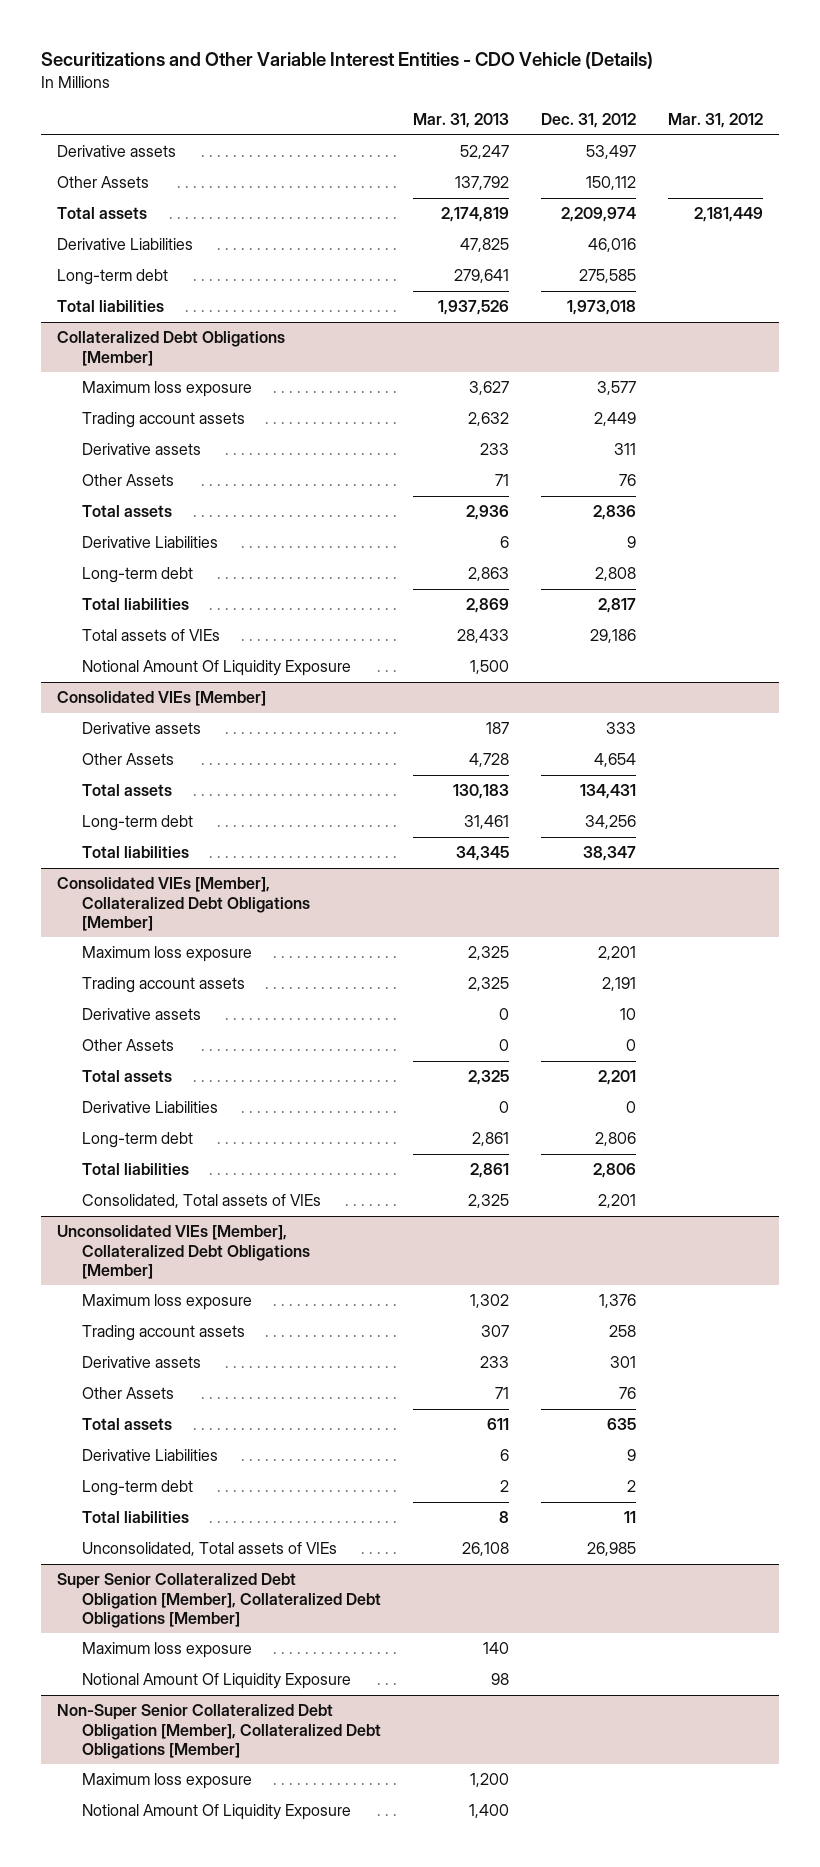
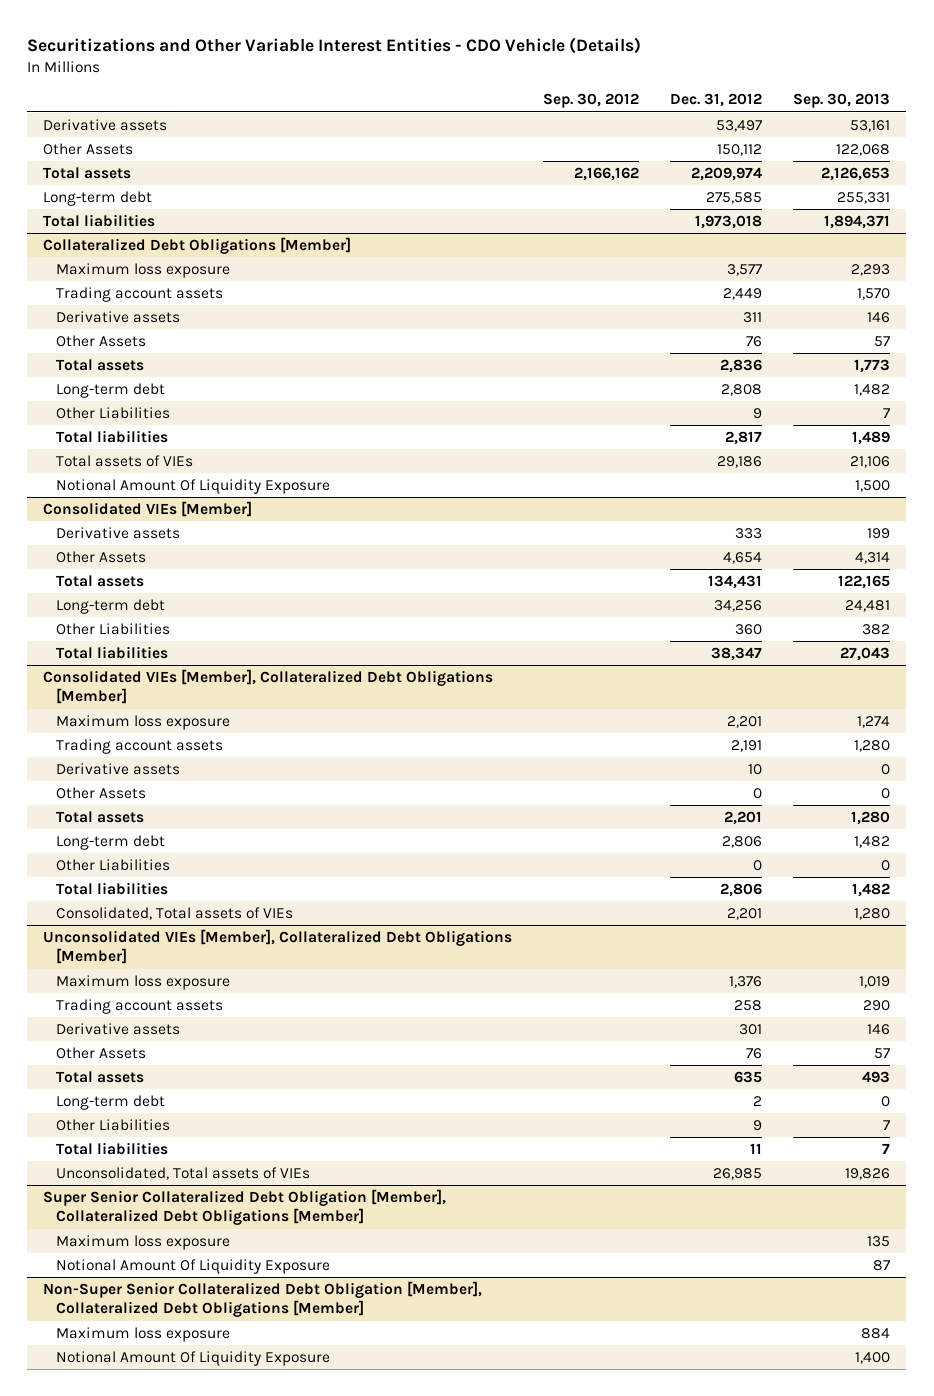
- | Mar. 31, 2013 | Dec. 31, 2012 | Mar. 31, 2012
+ | Sep. 30, 2012 | Dec. 31, 2012 | Sep. 30, 2013
- Derivative Liabilities | 47,825 | 46,016 |
@ Collateralized Debt Obligations [Member]
- Derivative Liabilities | 6 | 9 |
+ Other Liabilities | | 9 | 7
@ Consolidated VIEs [Member]
+ Other Liabilities | | 360 | 382
@ Consolidated VIEs [Member], Collateralized Debt Obligations [Member]
- Derivative Liabilities | 0 | 0 |
+ Other Liabilities | | 0 | 0
@ Unconsolidated VIEs [Member], Collateralized Debt Obligations [Member]
- Derivative Liabilities | 6 | 9 |
+ Other Liabilities | | 9 | 7

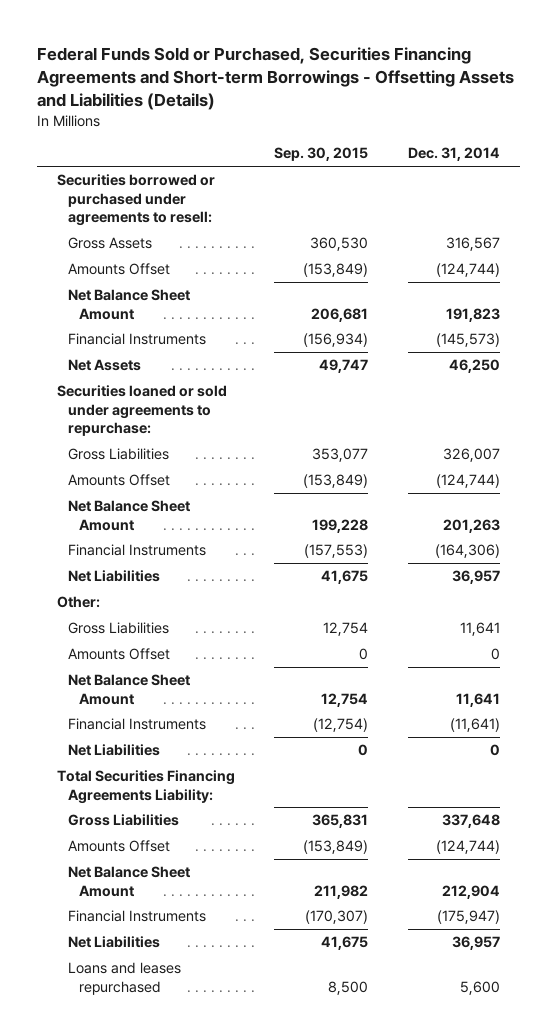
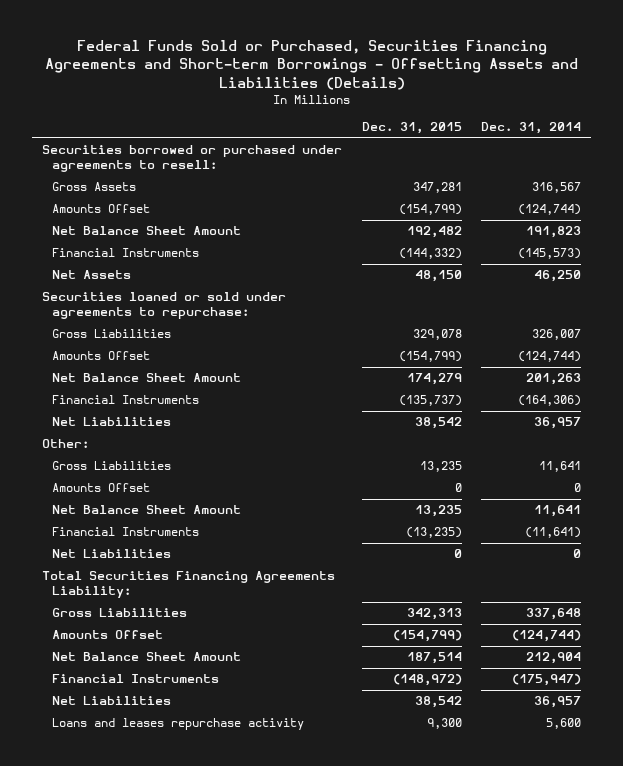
- | Sep. 30, 2015 | Dec. 31, 2014
+ | Dec. 31, 2015 | Dec. 31, 2014
- Loans and leases repurchased | 8,500 | 5,600
+ Loans and leases repurchase activity | 9,300 | 5,600

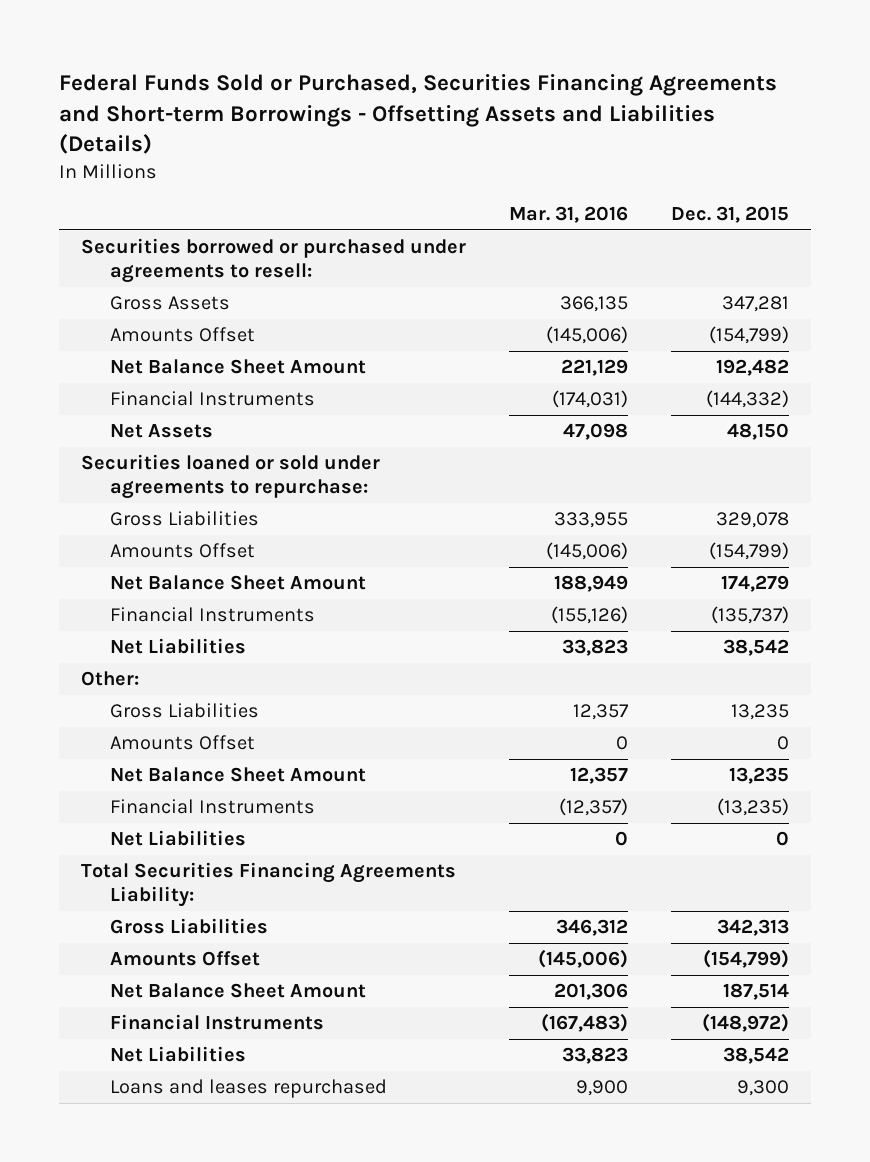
- | Dec. 31, 2015 | Dec. 31, 2014
+ | Mar. 31, 2016 | Dec. 31, 2015
- Loans and leases repurchase activity | 9,300 | 5,600
+ Loans and leases repurchased | 9,900 | 9,300

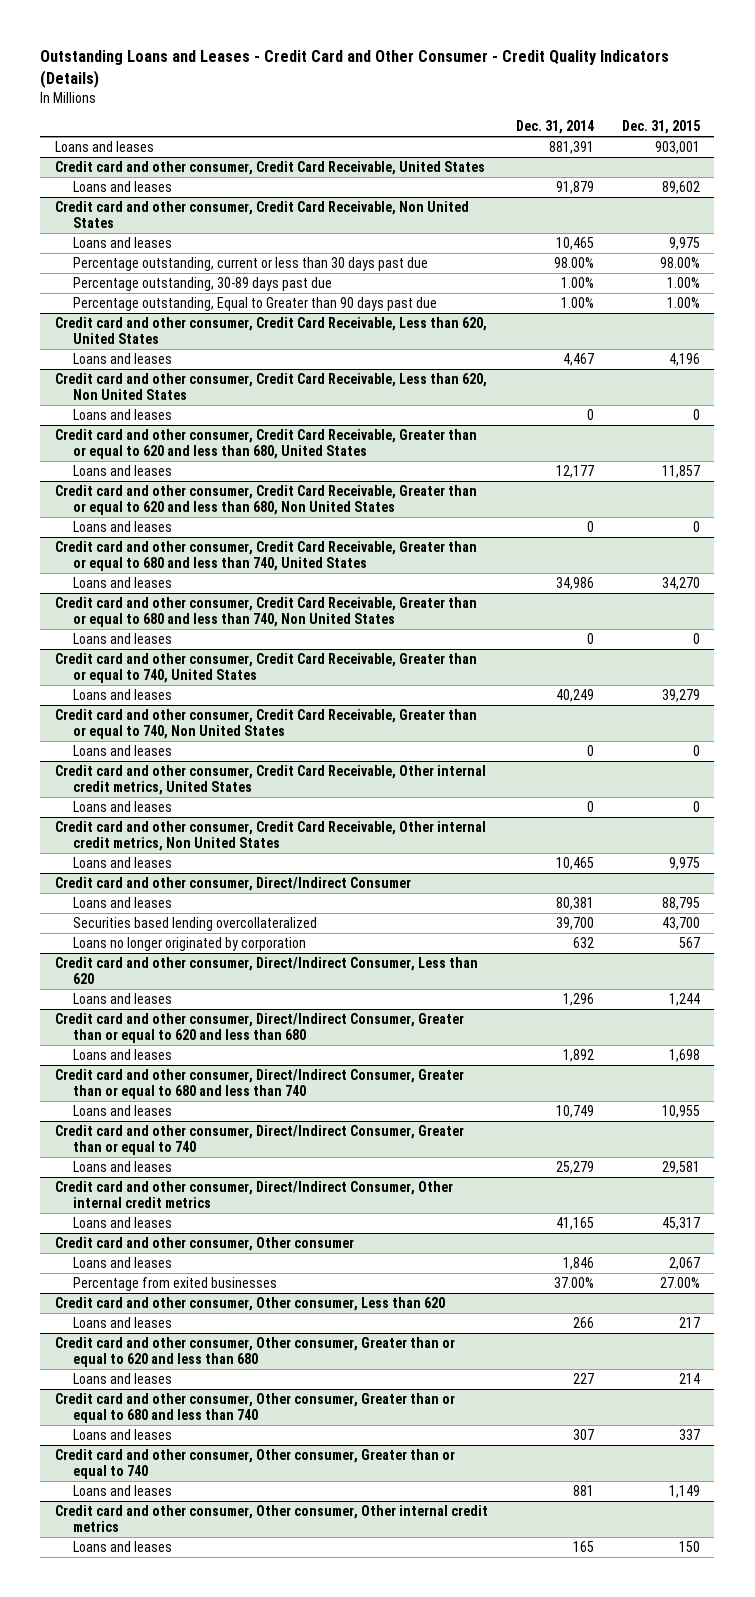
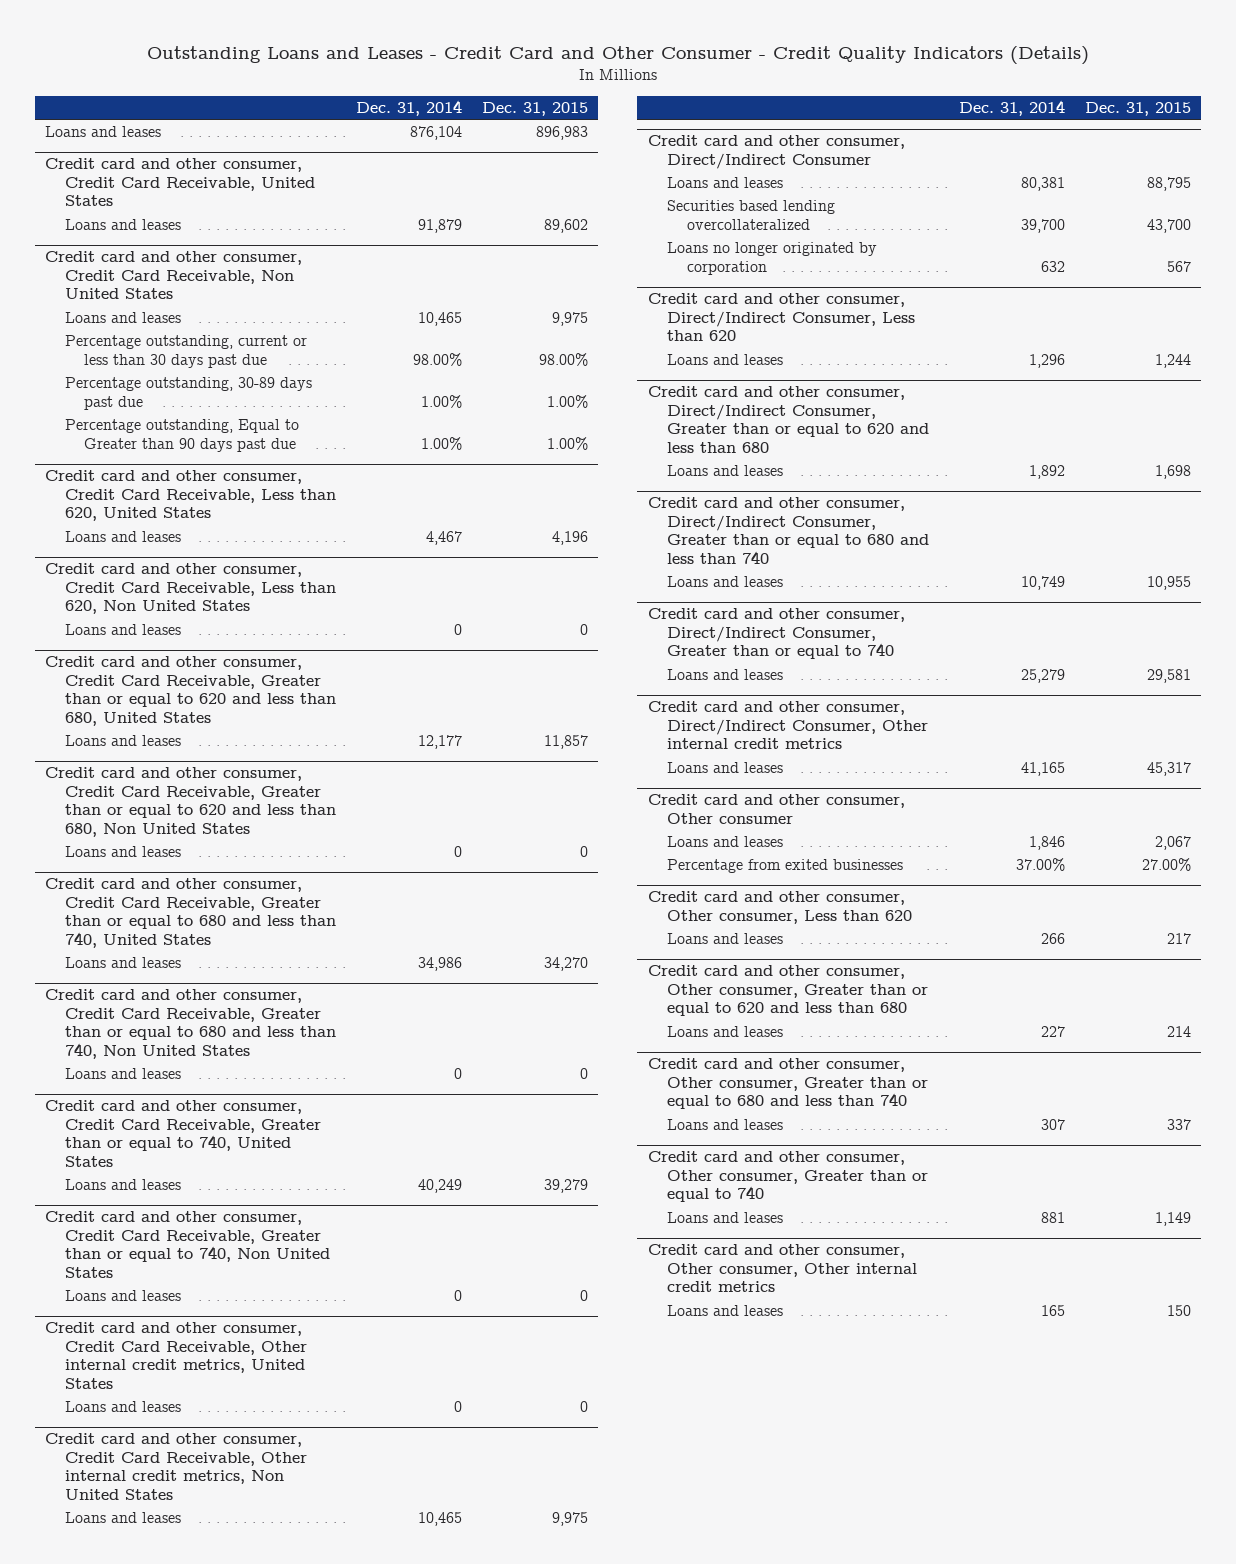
- Loans and leases | 881,391 | 903,001
+ Loans and leases | 876,104 | 896,983

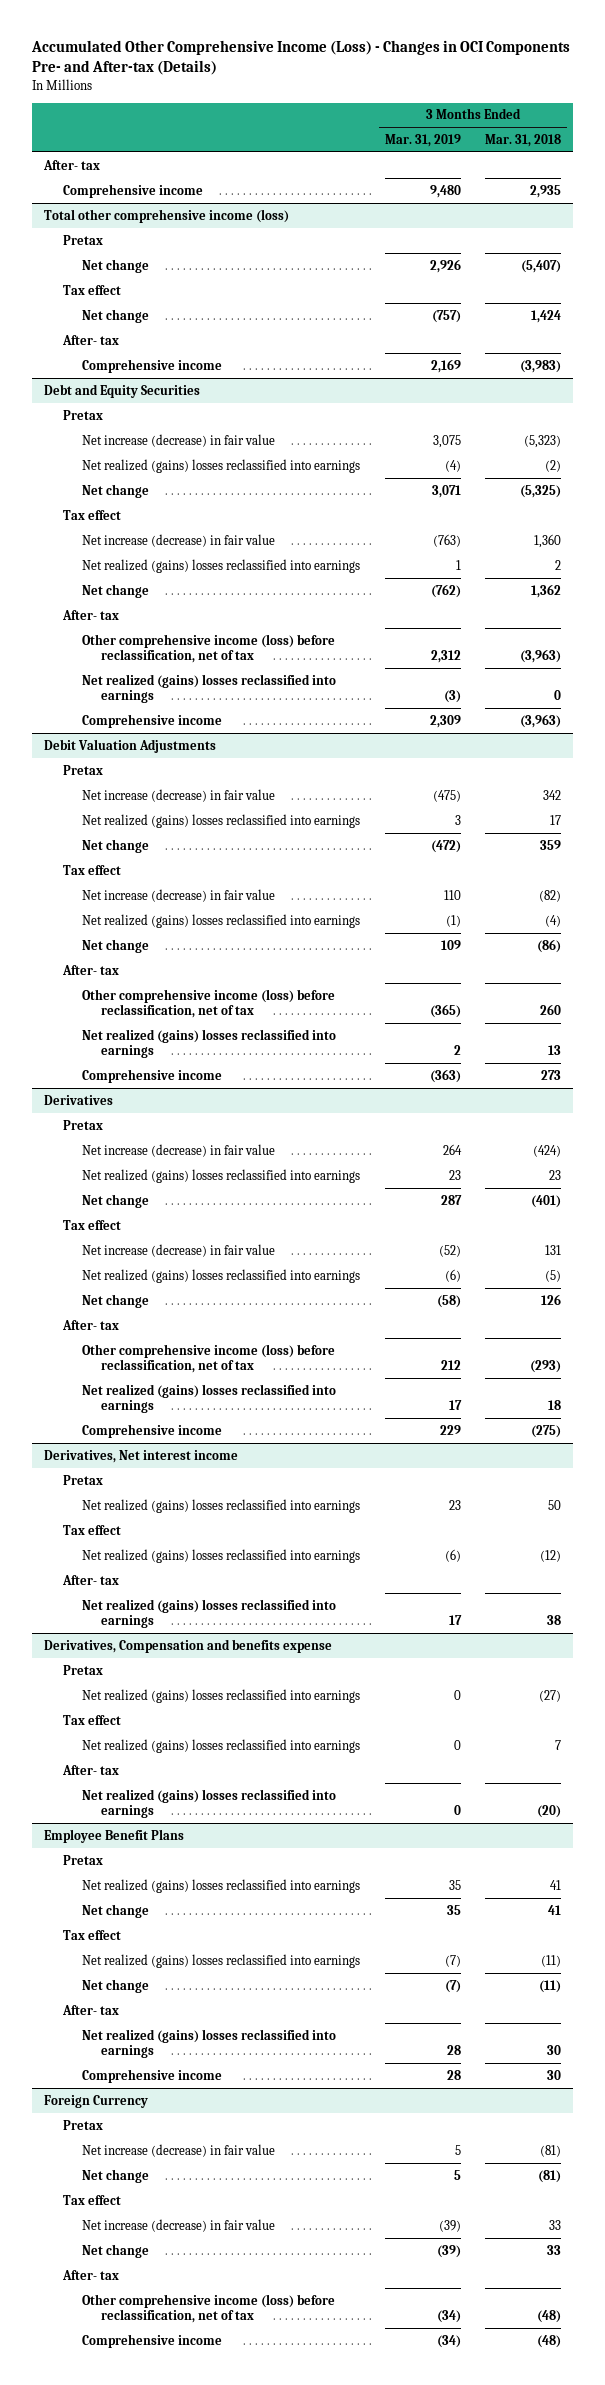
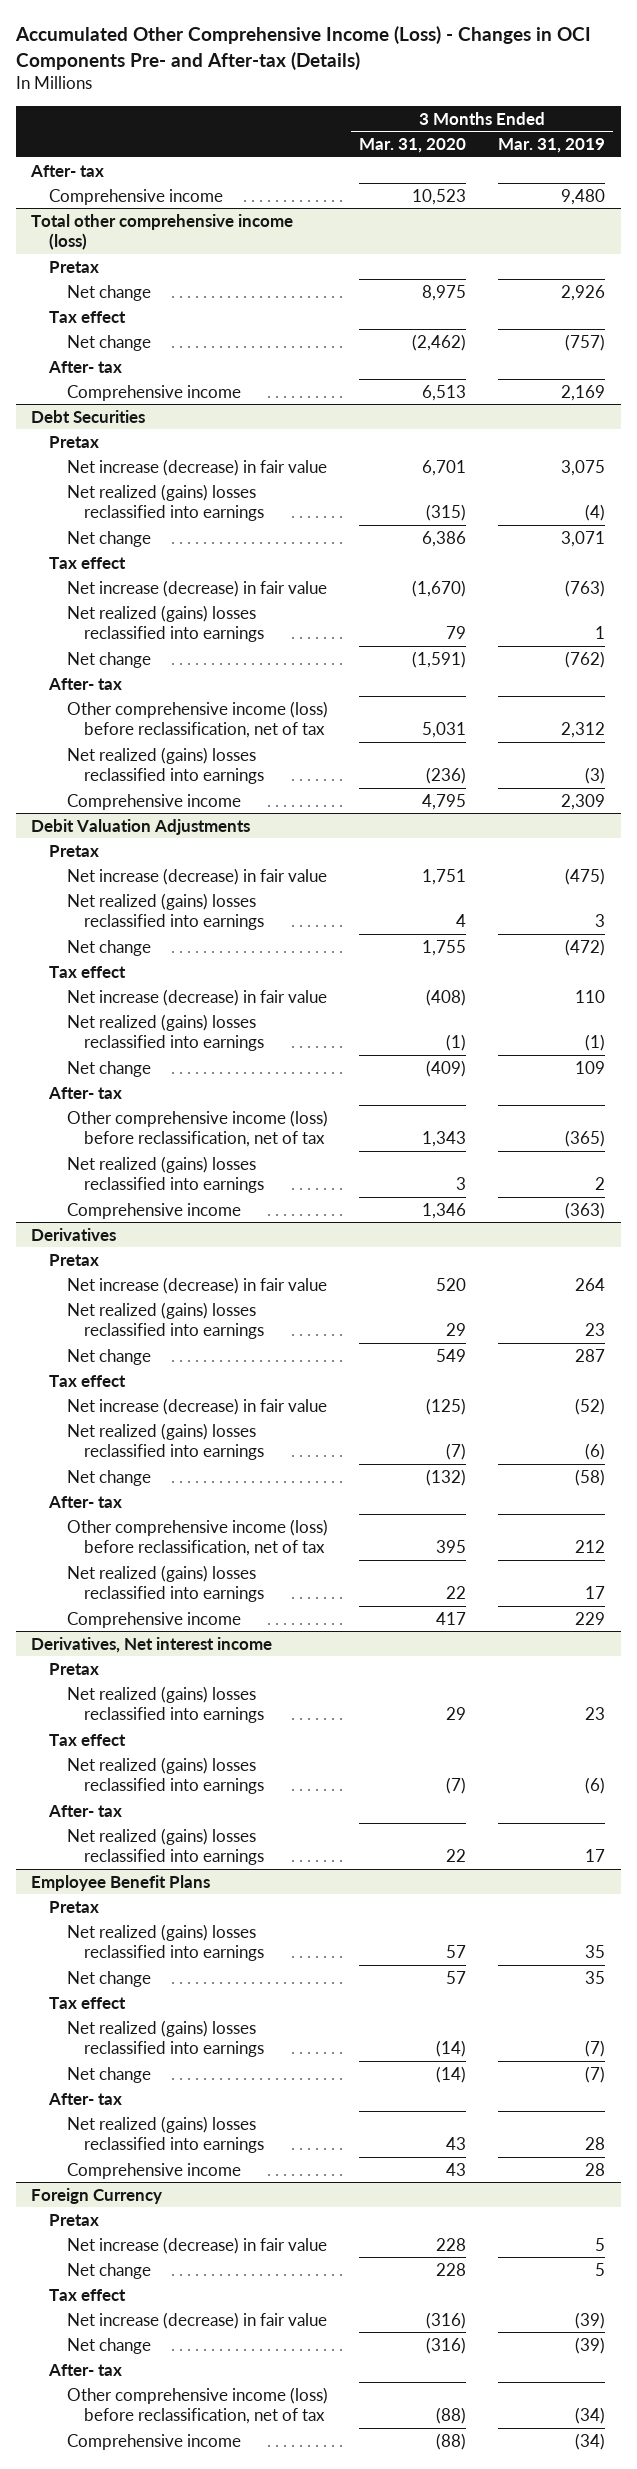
- | 3 Months Ended Mar. 31, 2019 | 3 Months Ended Mar. 31, 2018
+ | 3 Months Ended Mar. 31, 2020 | 3 Months Ended Mar. 31, 2019
- Debt and Equity Securities
+ Debt Securities
- Derivatives, Compensation and benefits expense
- Pretax
- Net realized (gains) losses reclassified into earnings | 0 | (27)
- Tax effect
- Net realized (gains) losses reclassified into earnings | 0 | 7
- After- tax
- Net realized (gains) losses reclassified into earnings | 0 | (20)

